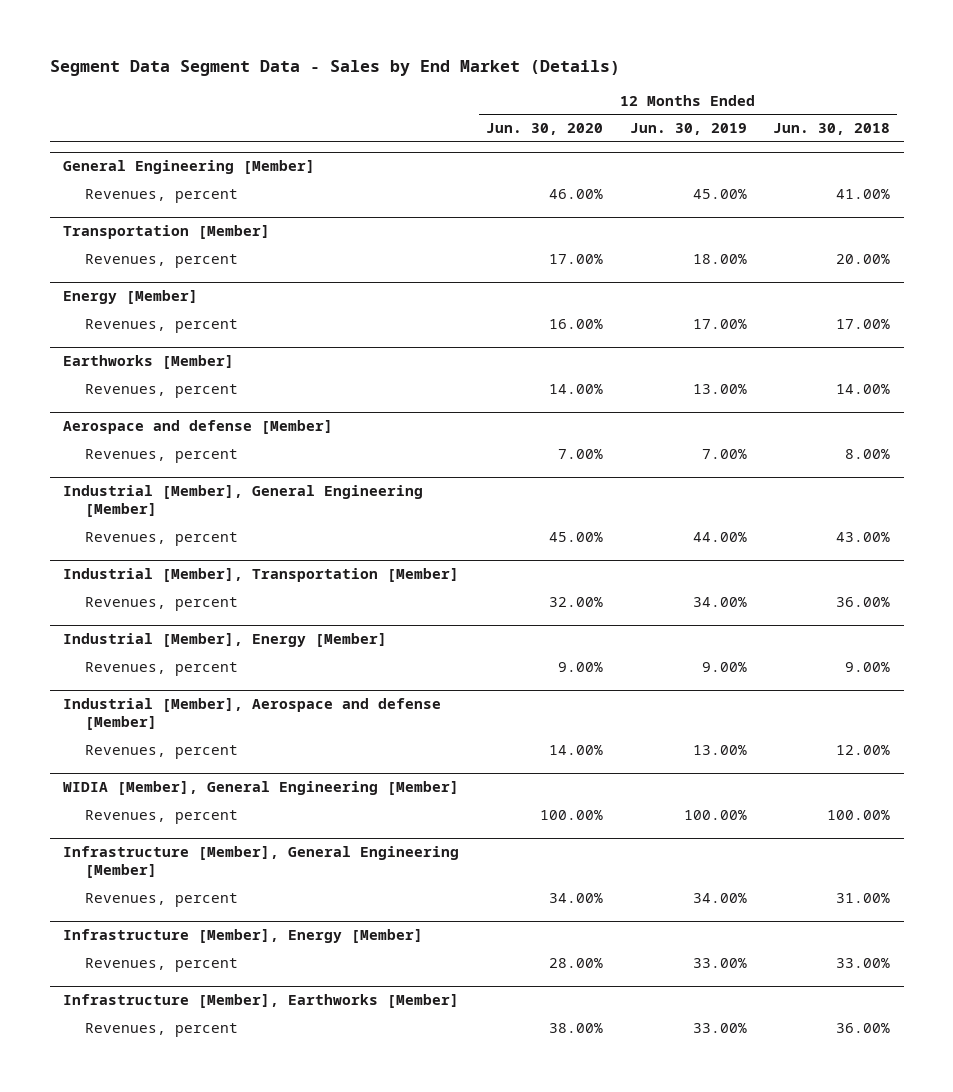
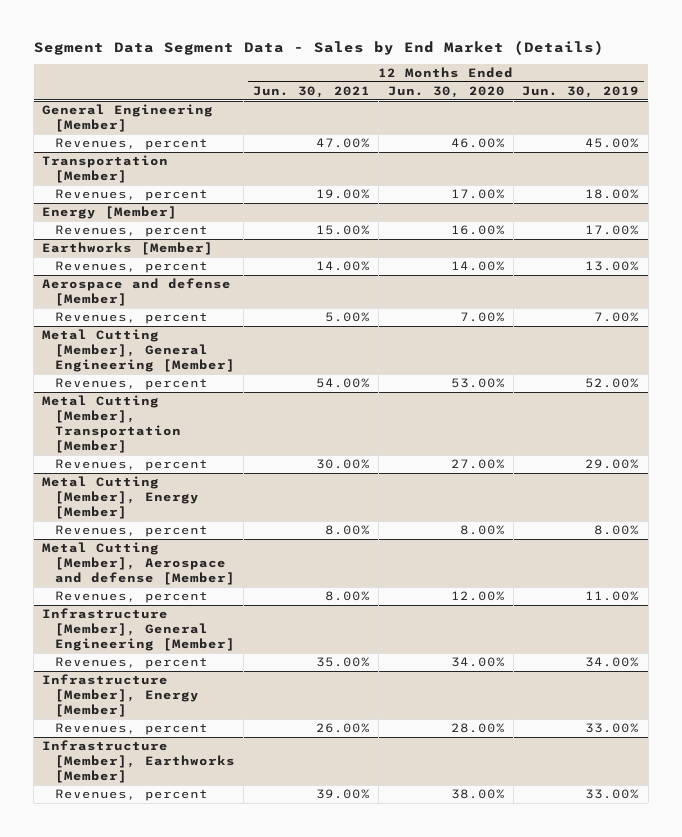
- | 12 Months Ended Jun. 30, 2020 | 12 Months Ended Jun. 30, 2019 | 12 Months Ended Jun. 30, 2018
+ | 12 Months Ended Jun. 30, 2021 | 12 Months Ended Jun. 30, 2020 | 12 Months Ended Jun. 30, 2019
- Industrial [Member], General Engineering [Member]
- Revenues, percent | 45.00% | 44.00% | 43.00%
- Industrial [Member], Transportation [Member]
- Revenues, percent | 32.00% | 34.00% | 36.00%
- Industrial [Member], Energy [Member]
- Revenues, percent | 9.00% | 9.00% | 9.00%
- Industrial [Member], Aerospace and defense [Member]
- Revenues, percent | 14.00% | 13.00% | 12.00%
- WIDIA [Member], General Engineering [Member]
- Revenues, percent | 100.00% | 100.00% | 100.00%
+ Metal Cutting [Member], General Engineering [Member]
+ Revenues, percent | 54.00% | 53.00% | 52.00%
+ Metal Cutting [Member], Transportation [Member]
+ Revenues, percent | 30.00% | 27.00% | 29.00%
+ Metal Cutting [Member], Energy [Member]
+ Revenues, percent | 8.00% | 8.00% | 8.00%
+ Metal Cutting [Member], Aerospace and defense [Member]
+ Revenues, percent | 8.00% | 12.00% | 11.00%

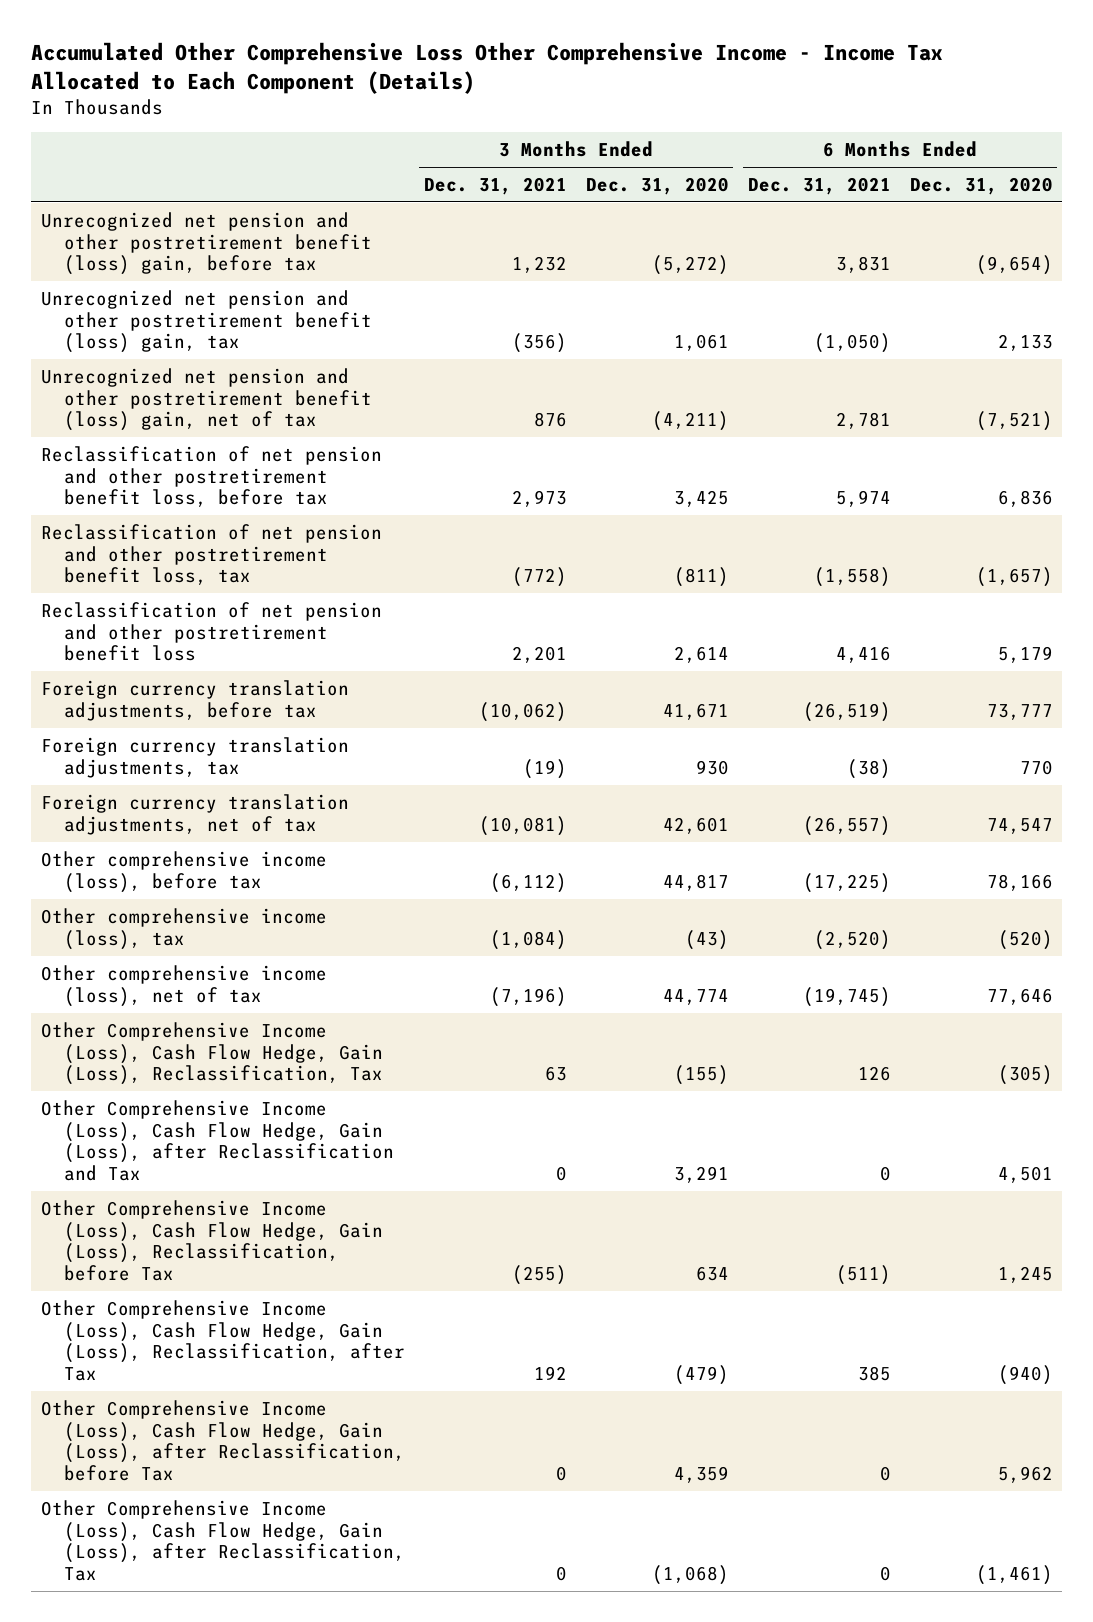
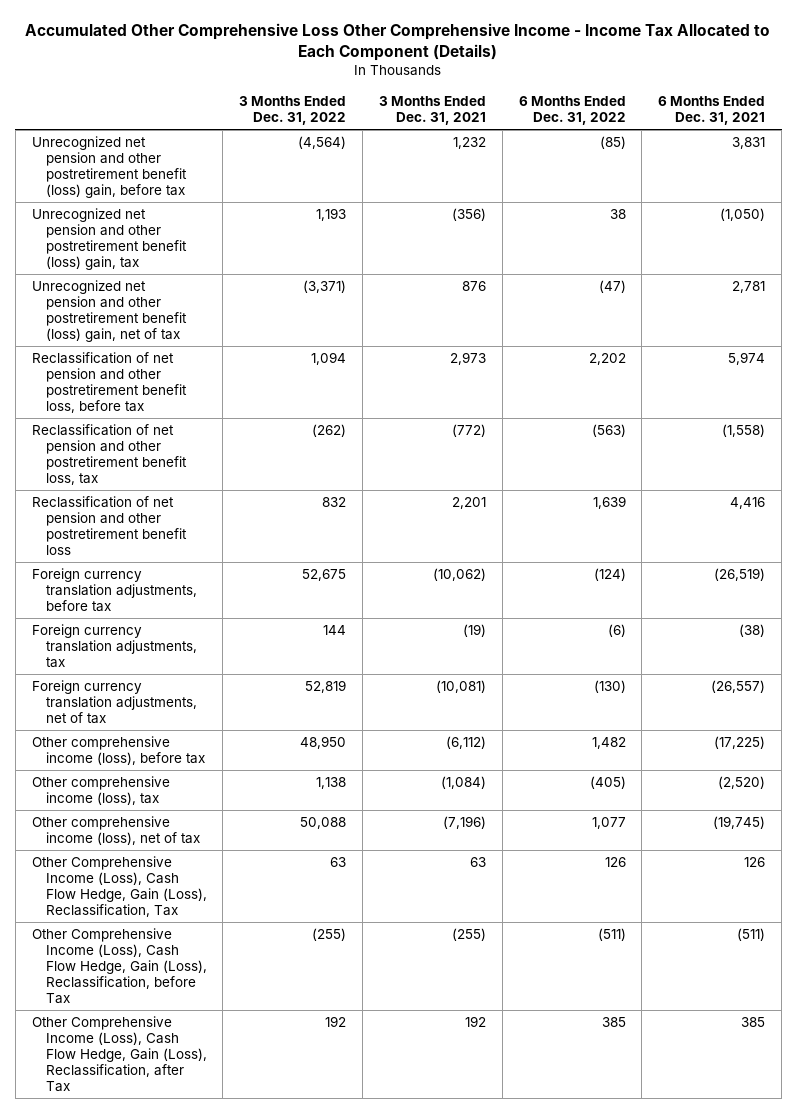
- | 3 Months Ended Dec. 31, 2021 | 3 Months Ended Dec. 31, 2020 | 6 Months Ended Dec. 31, 2021 | 6 Months Ended Dec. 31, 2020
+ | 3 Months Ended Dec. 31, 2022 | 3 Months Ended Dec. 31, 2021 | 6 Months Ended Dec. 31, 2022 | 6 Months Ended Dec. 31, 2021
- Other Comprehensive Income (Loss), Cash Flow Hedge, Gain (Loss), after Reclassification and Tax | 0 | 3,291 | 0 | 4,501
- Other Comprehensive Income (Loss), Cash Flow Hedge, Gain (Loss), after Reclassification, before Tax | 0 | 4,359 | 0 | 5,962
- Other Comprehensive Income (Loss), Cash Flow Hedge, Gain (Loss), after Reclassification, Tax | 0 | (1,068) | 0 | (1,461)

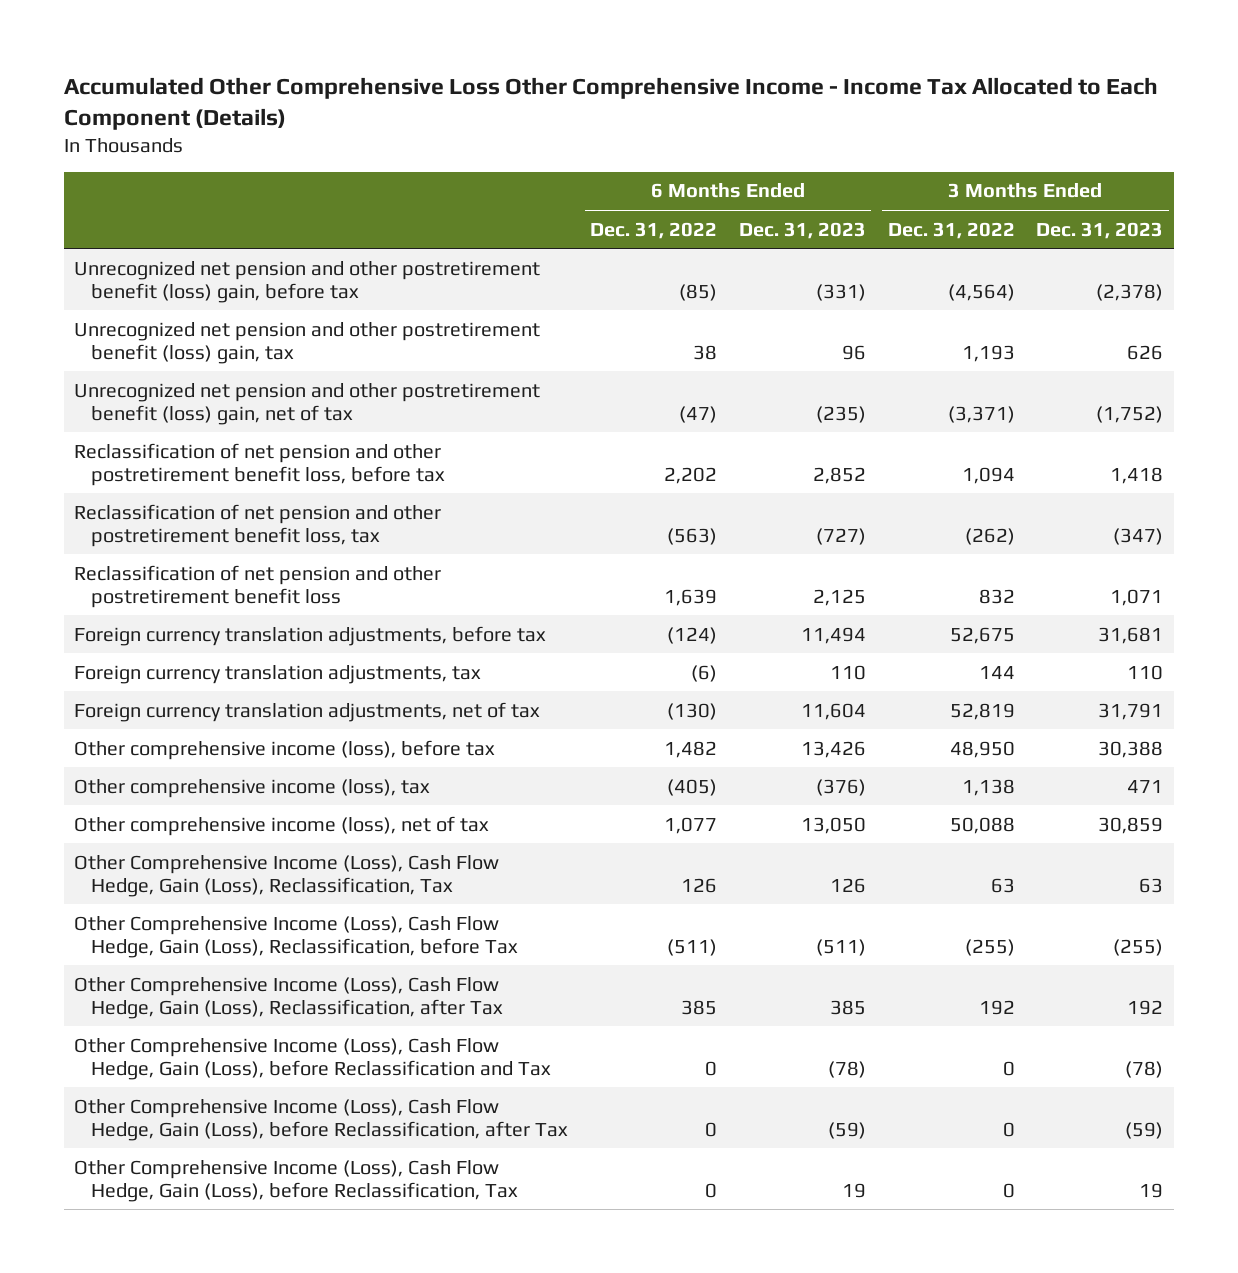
- | 3 Months Ended Dec. 31, 2022 | 3 Months Ended Dec. 31, 2021 | 6 Months Ended Dec. 31, 2022 | 6 Months Ended Dec. 31, 2021
+ | 6 Months Ended Dec. 31, 2022 | 6 Months Ended Dec. 31, 2023 | 3 Months Ended Dec. 31, 2022 | 3 Months Ended Dec. 31, 2023
+ Other Comprehensive Income (Loss), Cash Flow Hedge, Gain (Loss), before Reclassification and Tax | 0 | (78) | 0 | (78)
+ Other Comprehensive Income (Loss), Cash Flow Hedge, Gain (Loss), before Reclassification, after Tax | 0 | (59) | 0 | (59)
+ Other Comprehensive Income (Loss), Cash Flow Hedge, Gain (Loss), before Reclassification, Tax | 0 | 19 | 0 | 19

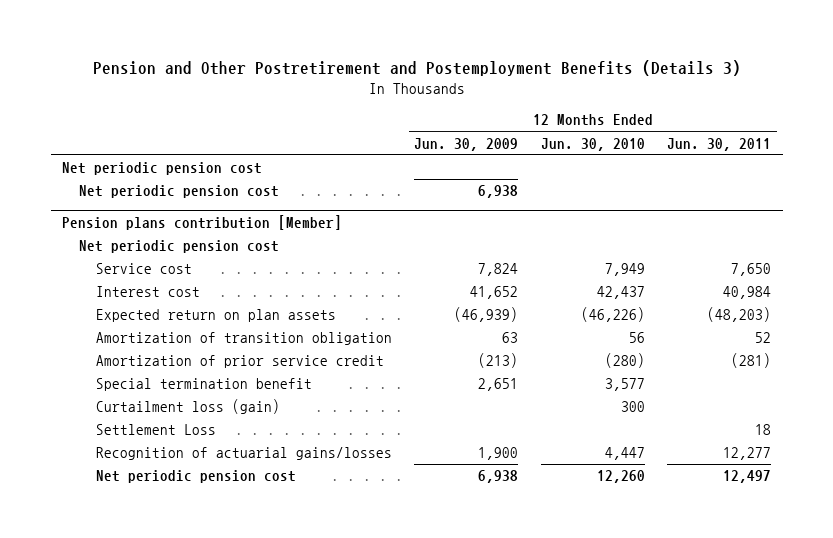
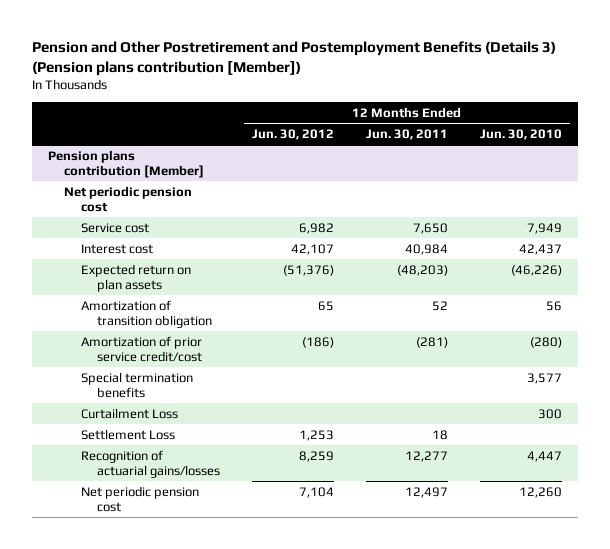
- Pension and Other Postretirement and Postemployment Benefits (Details 3)
+ Pension and Other Postretirement and Postemployment Benefits (Details 3) (Pension plans contribution [Member])
- | 12 Months Ended Jun. 30, 2009 | 12 Months Ended Jun. 30, 2010 | 12 Months Ended Jun. 30, 2011
+ | 12 Months Ended Jun. 30, 2012 | 12 Months Ended Jun. 30, 2011 | 12 Months Ended Jun. 30, 2010
- Net periodic pension cost
- Net periodic pension cost | 6,938 | |
@ Pension plans contribution [Member]
- Amortization of prior service credit | (213) | (280) | (281)
- Special termination benefit | 2,651 | 3,577 |
- Curtailment loss (gain) | | 300 |
+ Amortization of prior service credit/cost | (186) | (281) | (280)
+ Special termination benefits | | | 3,577
+ Curtailment Loss | | | 300

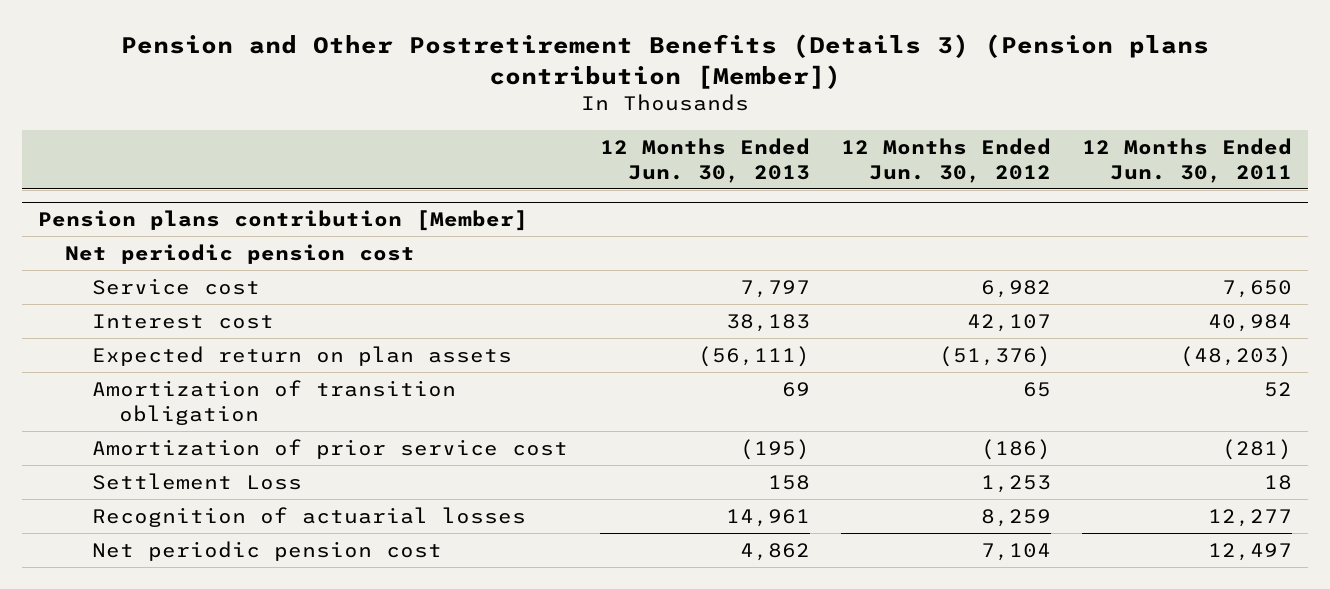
- Pension and Other Postretirement and Postemployment Benefits (Details 3) (Pension plans contribution [Member])
+ Pension and Other Postretirement Benefits (Details 3) (Pension plans contribution [Member])
- | 12 Months Ended Jun. 30, 2012 | 12 Months Ended Jun. 30, 2011 | 12 Months Ended Jun. 30, 2010
+ | 12 Months Ended Jun. 30, 2013 | 12 Months Ended Jun. 30, 2012 | 12 Months Ended Jun. 30, 2011
@ Pension plans contribution [Member]
- Amortization of prior service credit/cost | (186) | (281) | (280)
- Special termination benefits | | | 3,577
- Curtailment Loss | | | 300
+ Amortization of prior service cost | (195) | (186) | (281)
- Recognition of actuarial gains/losses | 8,259 | 12,277 | 4,447
+ Recognition of actuarial losses | 14,961 | 8,259 | 12,277

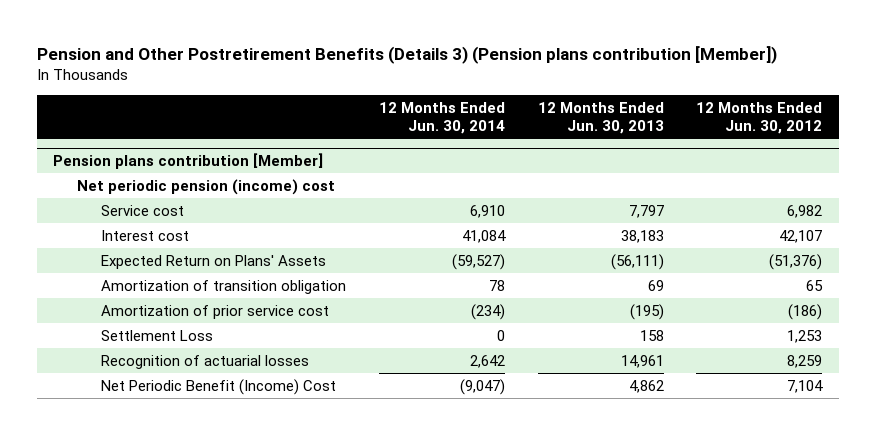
- | 12 Months Ended Jun. 30, 2013 | 12 Months Ended Jun. 30, 2012 | 12 Months Ended Jun. 30, 2011
+ | 12 Months Ended Jun. 30, 2014 | 12 Months Ended Jun. 30, 2013 | 12 Months Ended Jun. 30, 2012
@ Pension plans contribution [Member]
- Net periodic pension cost
+ Net periodic pension (income) cost
- Expected return on plan assets | (56,111) | (51,376) | (48,203)
+ Expected Return on Plans' Assets | (59,527) | (56,111) | (51,376)
- Net periodic pension cost | 4,862 | 7,104 | 12,497
+ Net Periodic Benefit (Income) Cost | (9,047) | 4,862 | 7,104

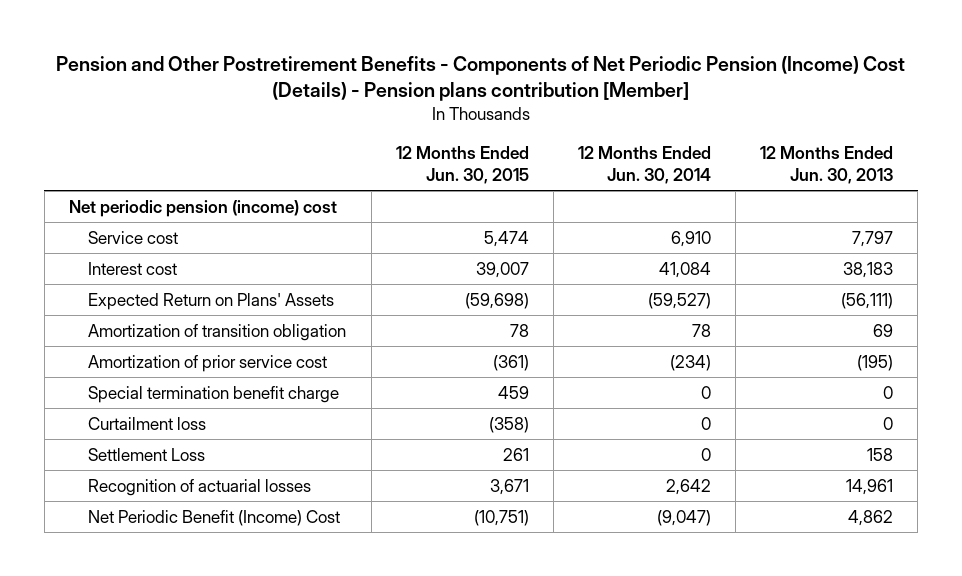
- Pension and Other Postretirement Benefits (Details 3) (Pension plans contribution [Member])
+ Pension and Other Postretirement Benefits - Components of Net Periodic Pension (Income) Cost (Details) - Pension plans contribution [Member]
- | 12 Months Ended Jun. 30, 2014 | 12 Months Ended Jun. 30, 2013 | 12 Months Ended Jun. 30, 2012
+ | 12 Months Ended Jun. 30, 2015 | 12 Months Ended Jun. 30, 2014 | 12 Months Ended Jun. 30, 2013
- Pension plans contribution [Member]
+ Special termination benefit charge | 459 | 0 | 0
+ Curtailment loss | (358) | 0 | 0

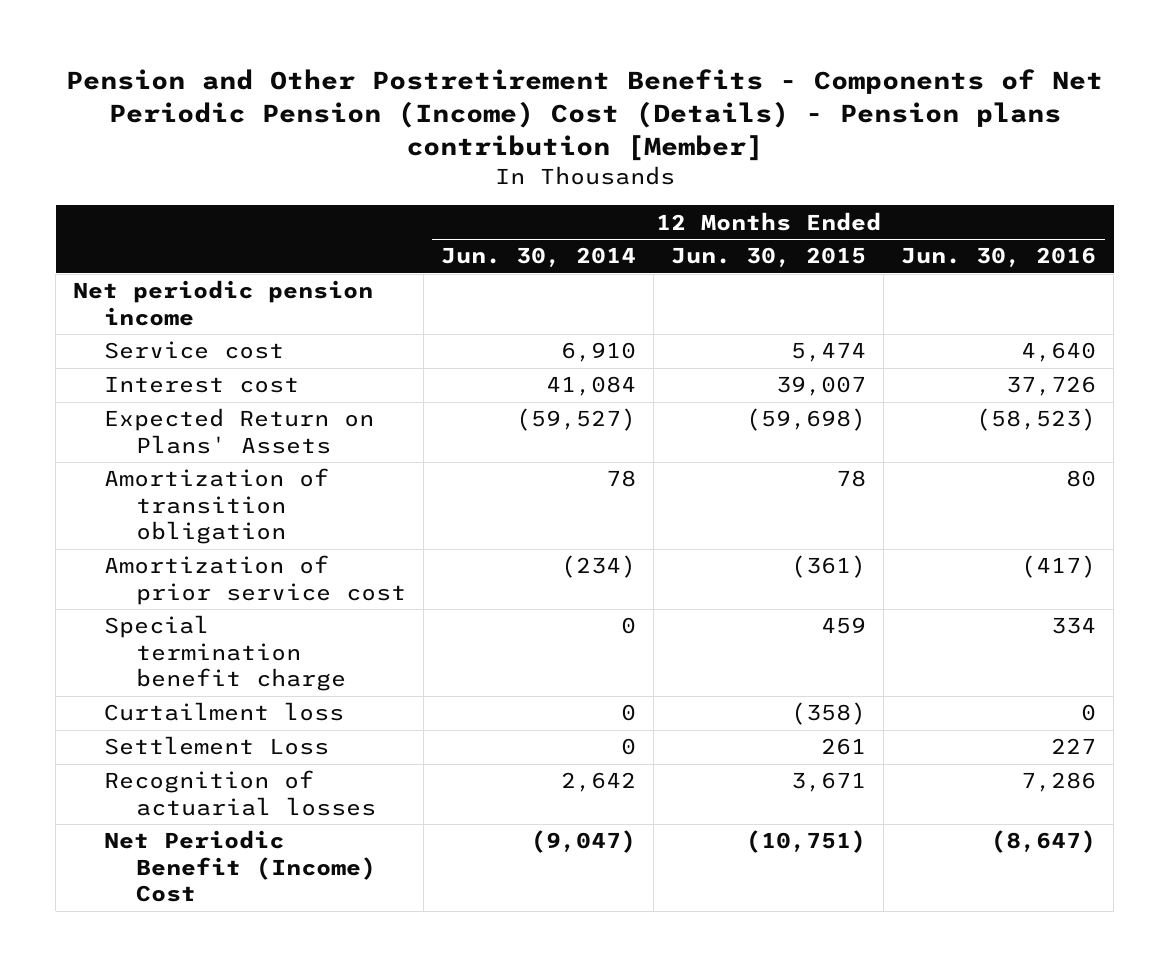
- | 12 Months Ended Jun. 30, 2015 | 12 Months Ended Jun. 30, 2014 | 12 Months Ended Jun. 30, 2013
+ | 12 Months Ended Jun. 30, 2014 | 12 Months Ended Jun. 30, 2015 | 12 Months Ended Jun. 30, 2016
- Net periodic pension (income) cost
+ Net periodic pension income

